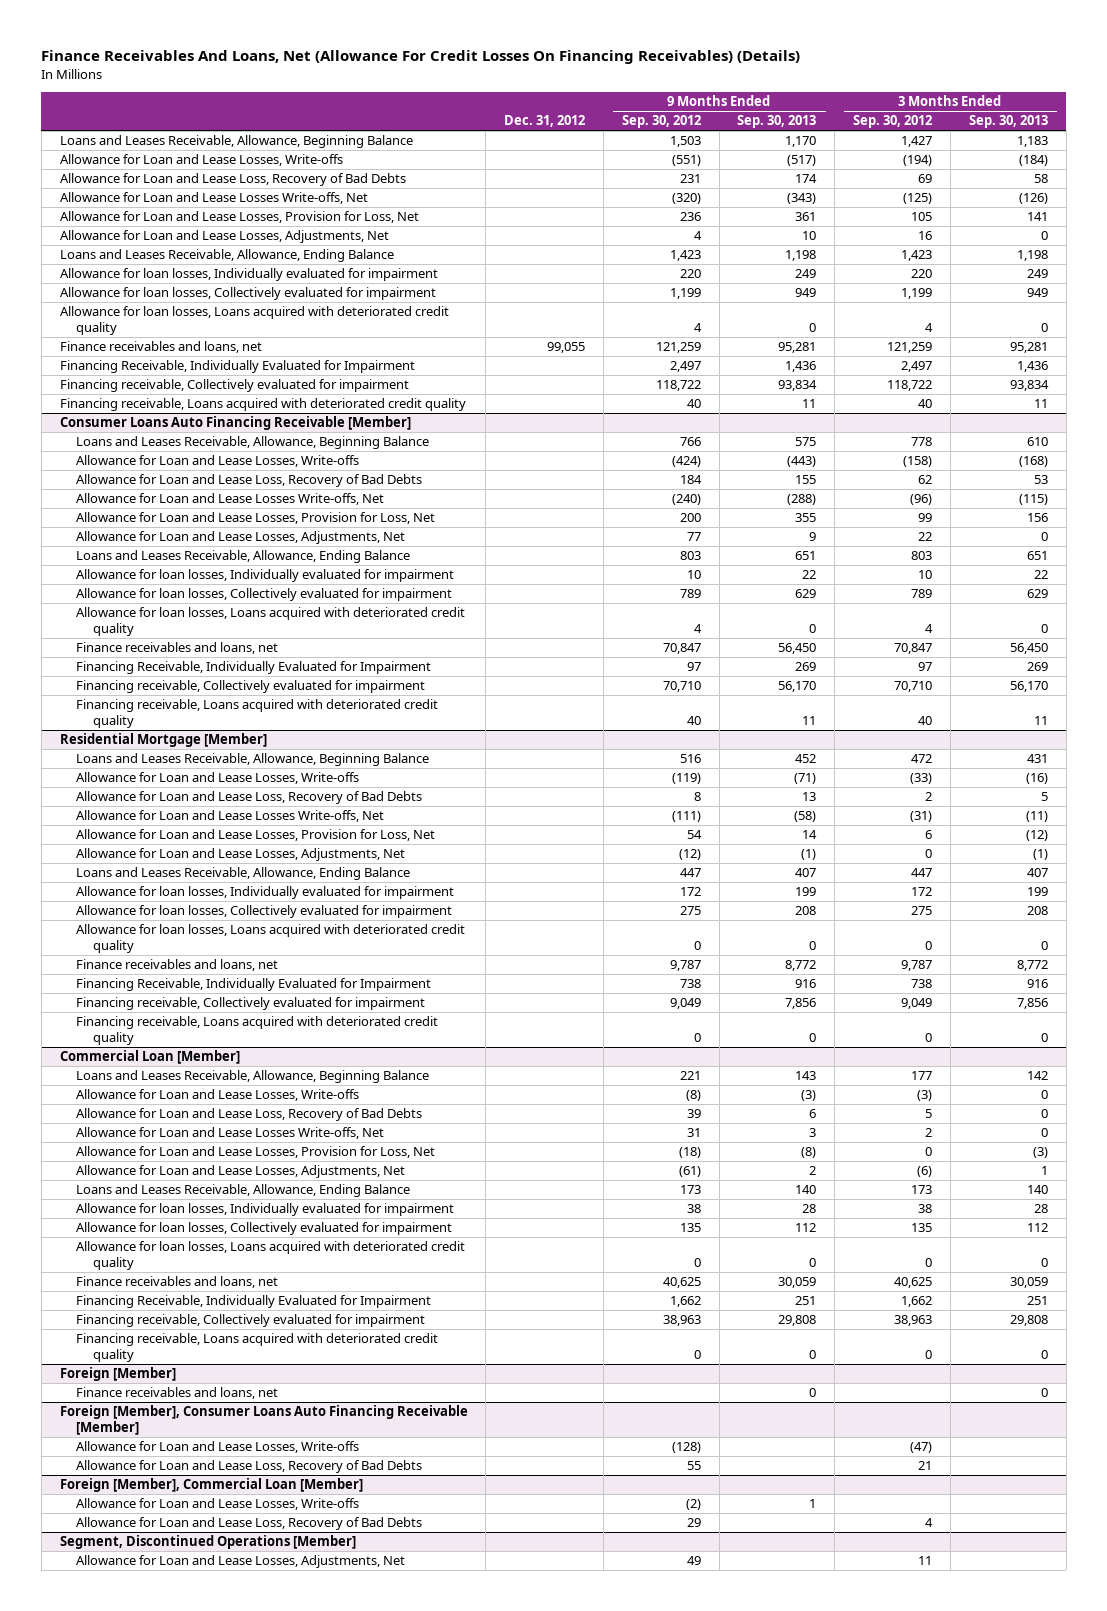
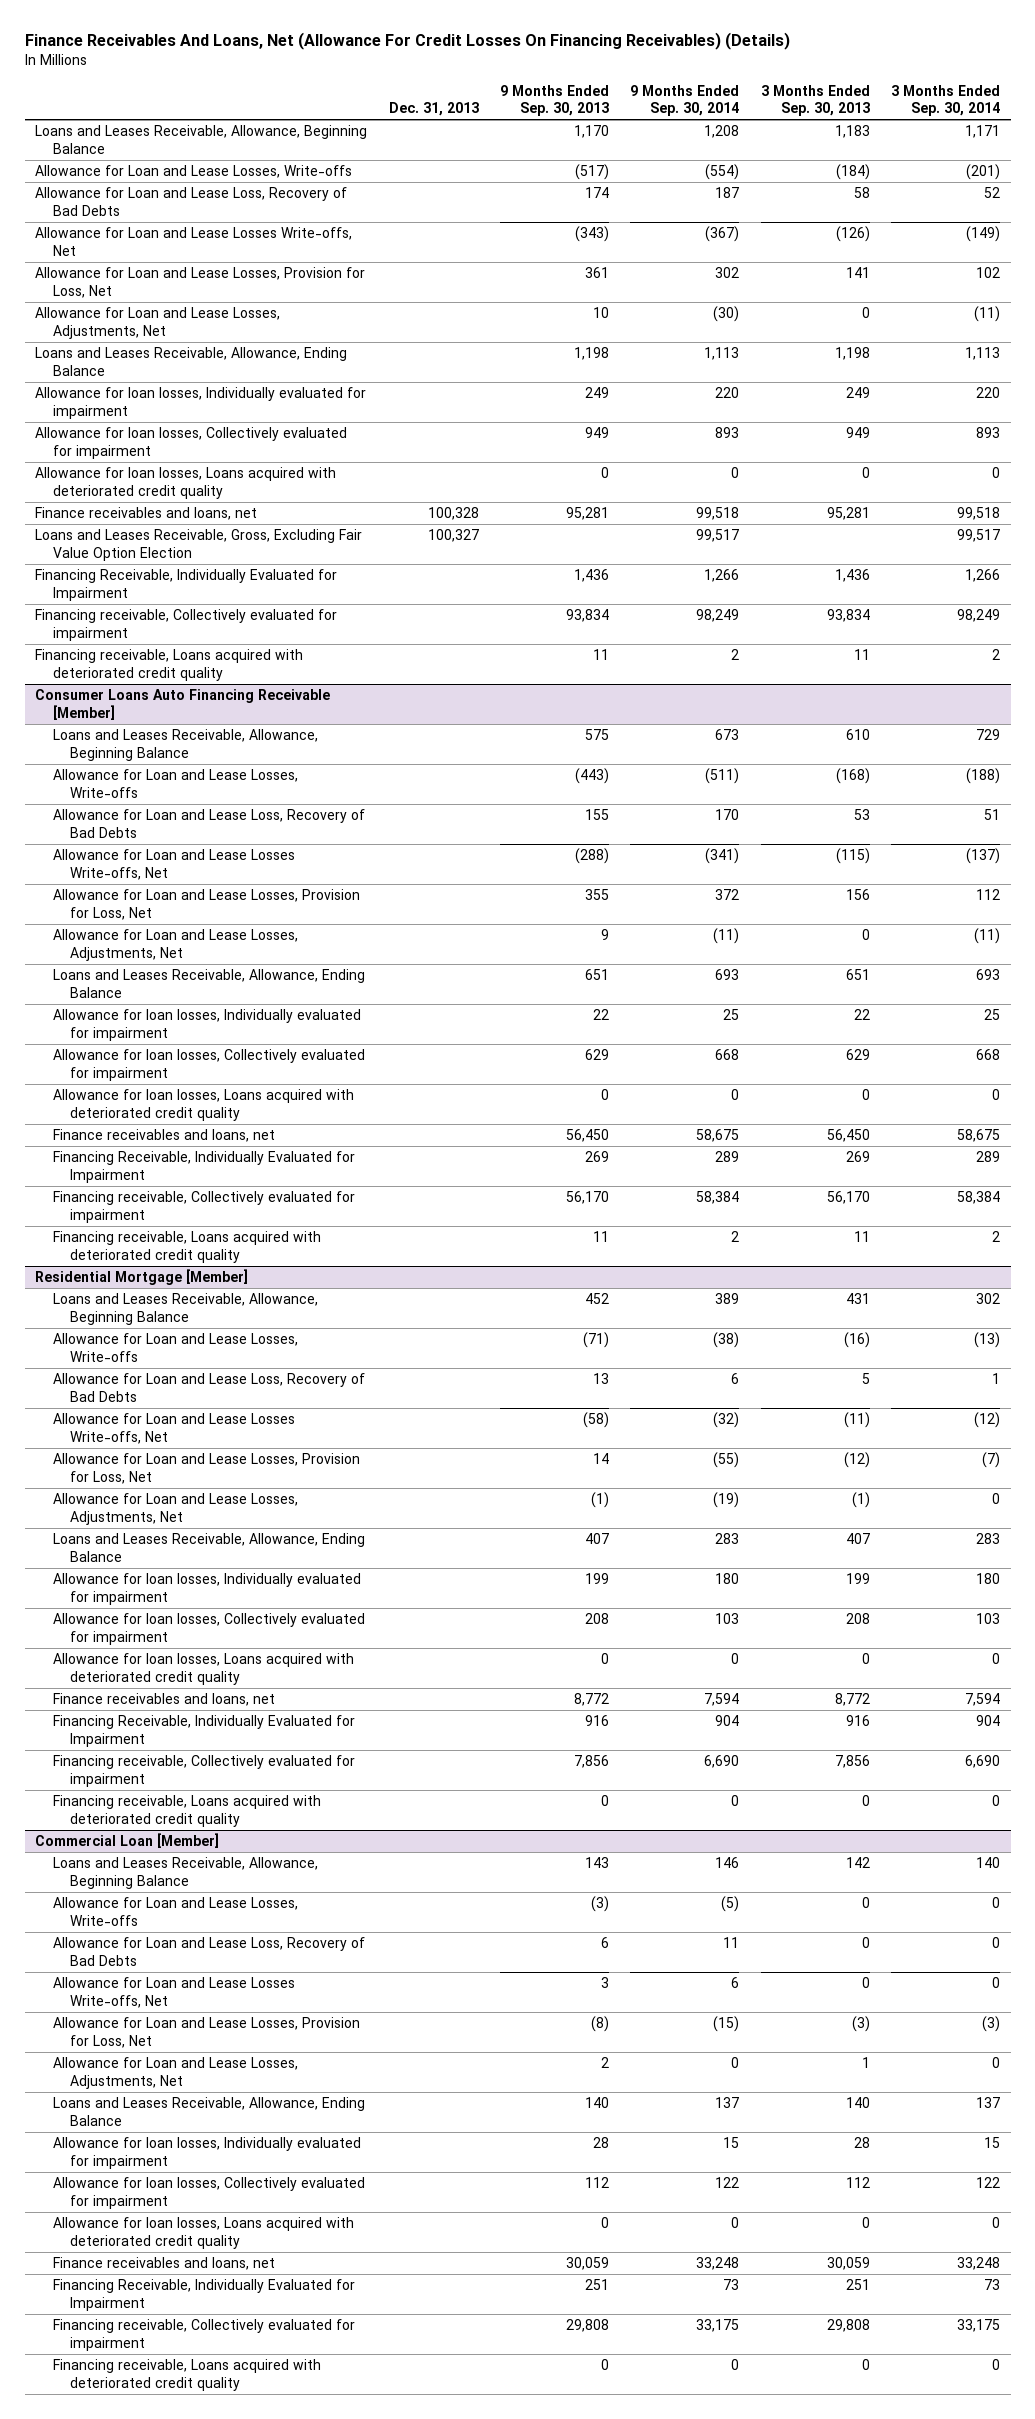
- | Dec. 31, 2012 | 9 Months Ended Sep. 30, 2012 | 9 Months Ended Sep. 30, 2013 | 3 Months Ended Sep. 30, 2012 | 3 Months Ended Sep. 30, 2013
+ | Dec. 31, 2013 | 9 Months Ended Sep. 30, 2013 | 9 Months Ended Sep. 30, 2014 | 3 Months Ended Sep. 30, 2013 | 3 Months Ended Sep. 30, 2014
+ Loans and Leases Receivable, Gross, Excluding Fair Value Option Election | 100,327 | | 99,517 | | 99,517
- Foreign [Member]
- Finance receivables and loans, net | | | 0 | | 0
- Foreign [Member], Consumer Loans Auto Financing Receivable [Member]
- Allowance for Loan and Lease Losses, Write-offs | | (128) | | (47) |
- Allowance for Loan and Lease Loss, Recovery of Bad Debts | | 55 | | 21 |
- Foreign [Member], Commercial Loan [Member]
- Allowance for Loan and Lease Losses, Write-offs | | (2) | 1 | |
- Allowance for Loan and Lease Loss, Recovery of Bad Debts | | 29 | | 4 |
- Segment, Discontinued Operations [Member]
- Allowance for Loan and Lease Losses, Adjustments, Net | | 49 | | 11 |

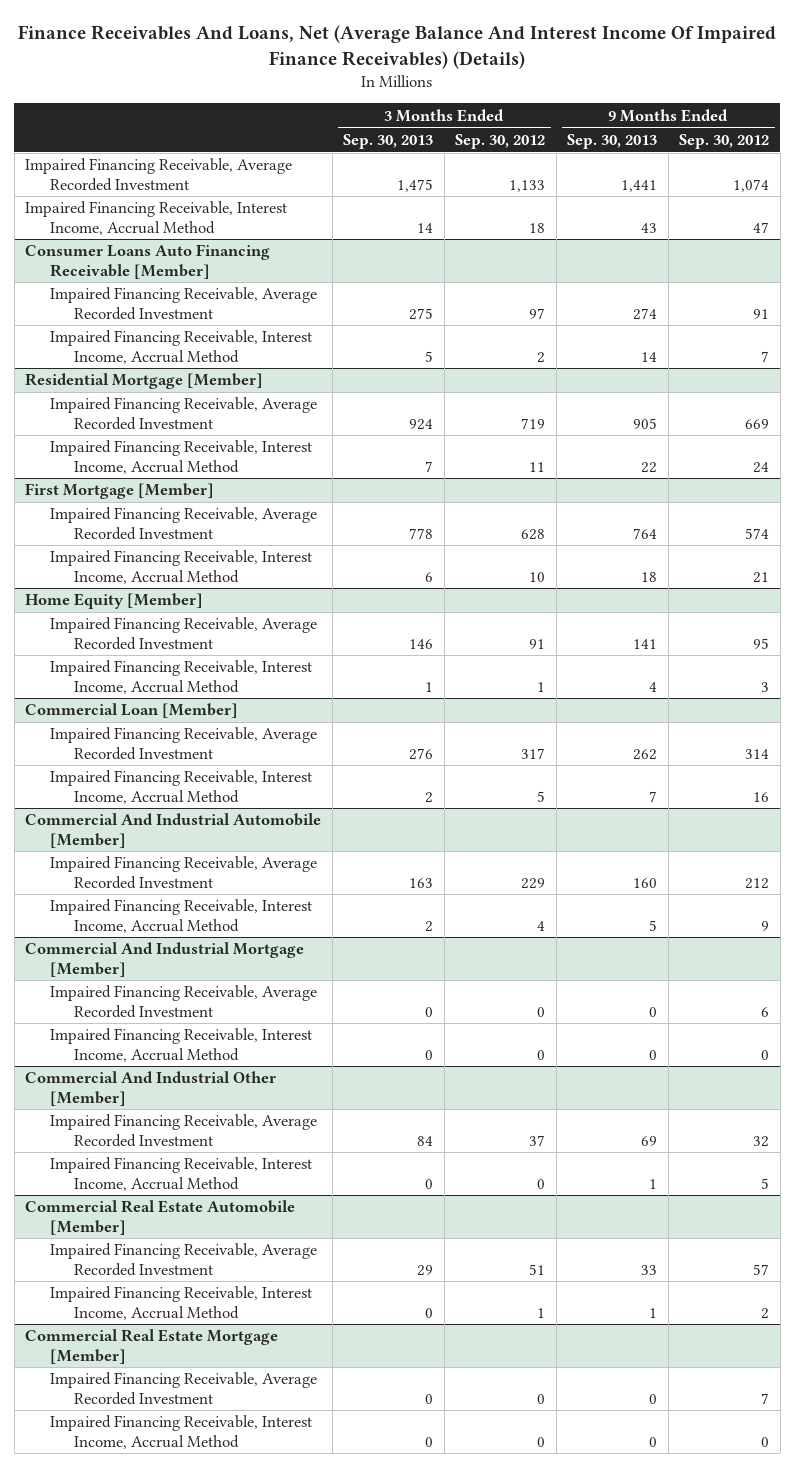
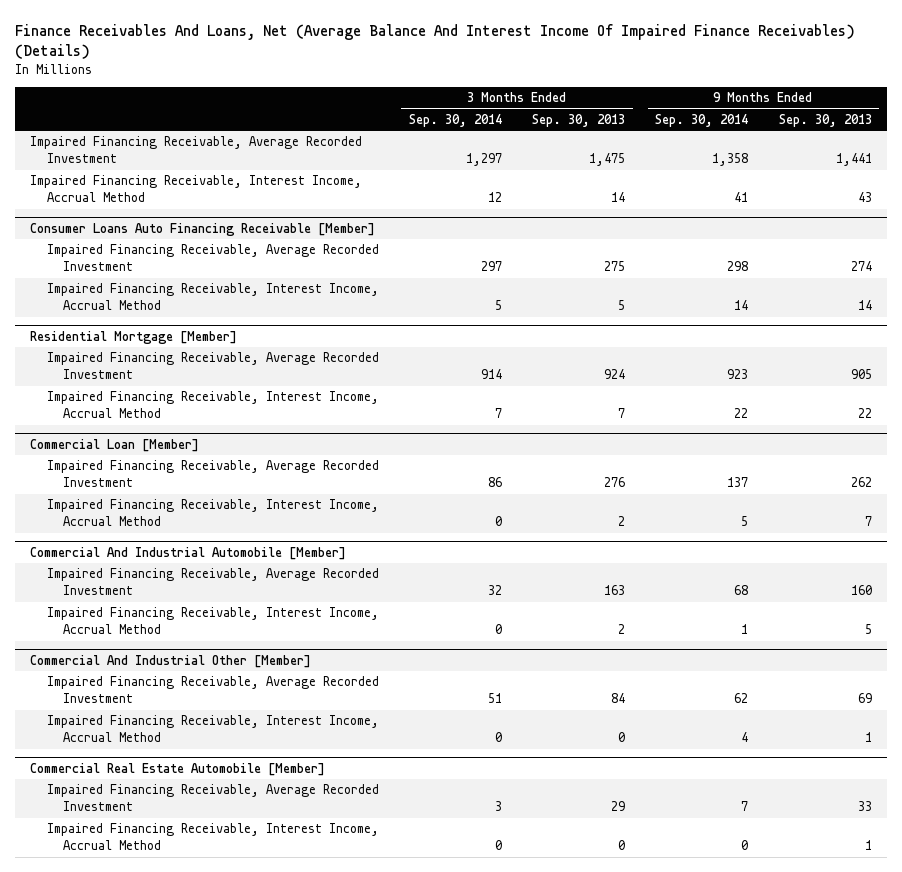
- | 3 Months Ended Sep. 30, 2013 | 3 Months Ended Sep. 30, 2012 | 9 Months Ended Sep. 30, 2013 | 9 Months Ended Sep. 30, 2012
+ | 3 Months Ended Sep. 30, 2014 | 3 Months Ended Sep. 30, 2013 | 9 Months Ended Sep. 30, 2014 | 9 Months Ended Sep. 30, 2013
- First Mortgage [Member]
- Impaired Financing Receivable, Average Recorded Investment | 778 | 628 | 764 | 574
- Impaired Financing Receivable, Interest Income, Accrual Method | 6 | 10 | 18 | 21
- Home Equity [Member]
- Impaired Financing Receivable, Average Recorded Investment | 146 | 91 | 141 | 95
- Impaired Financing Receivable, Interest Income, Accrual Method | 1 | 1 | 4 | 3
- Commercial And Industrial Mortgage [Member]
- Impaired Financing Receivable, Average Recorded Investment | 0 | 0 | 0 | 6
- Impaired Financing Receivable, Interest Income, Accrual Method | 0 | 0 | 0 | 0
- Commercial Real Estate Mortgage [Member]
- Impaired Financing Receivable, Average Recorded Investment | 0 | 0 | 0 | 7
- Impaired Financing Receivable, Interest Income, Accrual Method | 0 | 0 | 0 | 0

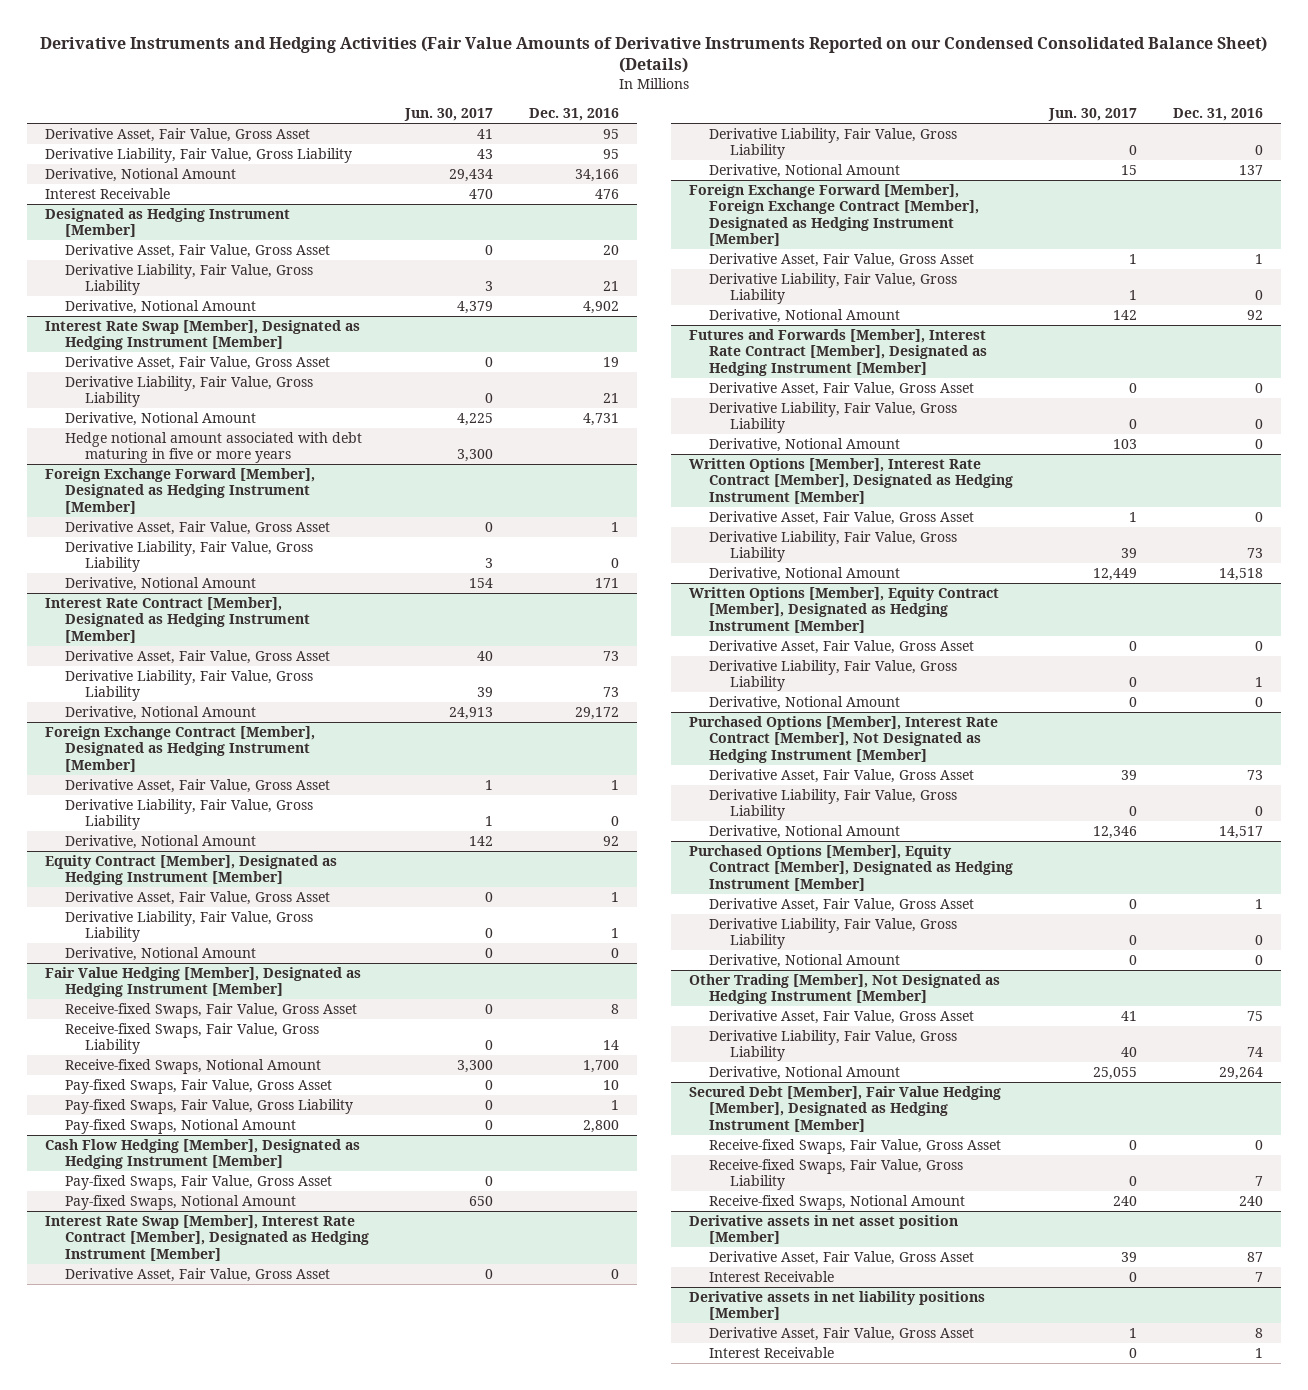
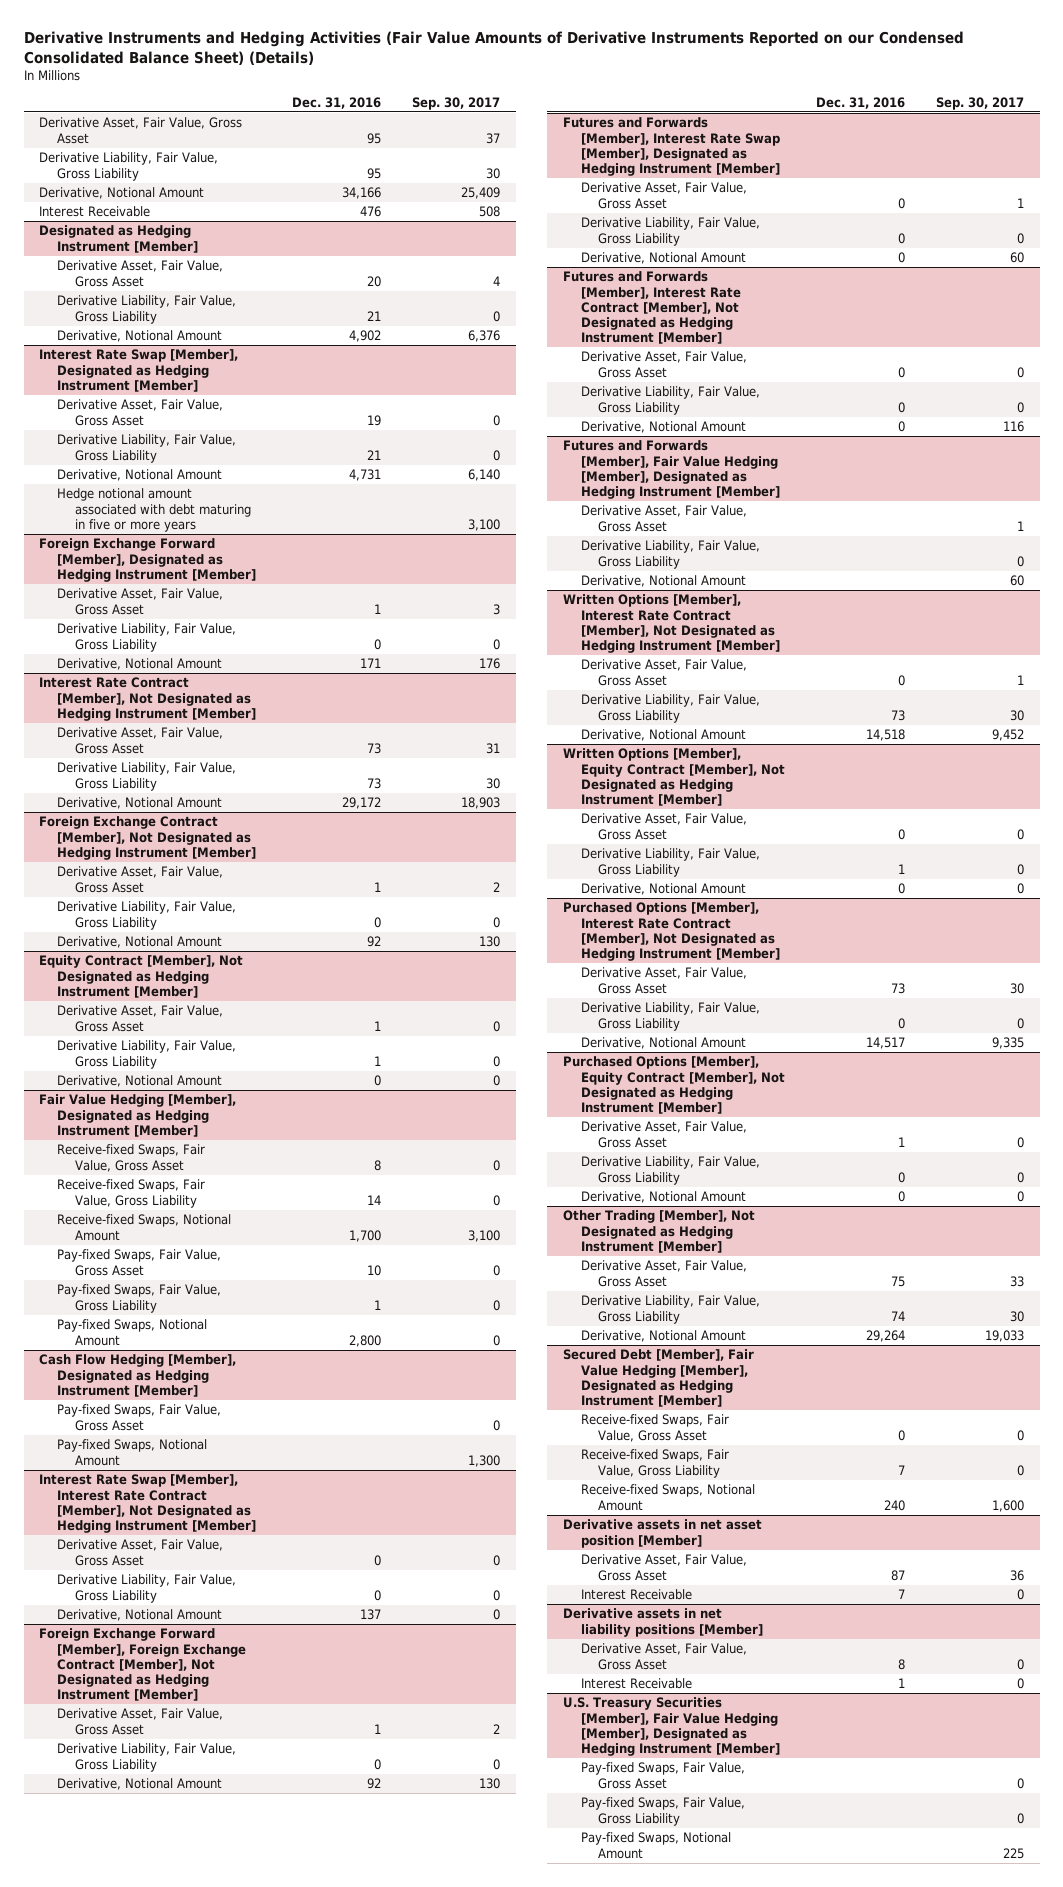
- | Jun. 30, 2017 | Dec. 31, 2016
+ | Dec. 31, 2016 | Sep. 30, 2017
- Interest Rate Contract [Member], Designated as Hedging Instrument [Member]
+ Interest Rate Contract [Member], Not Designated as Hedging Instrument [Member]
- Foreign Exchange Contract [Member], Designated as Hedging Instrument [Member]
+ Foreign Exchange Contract [Member], Not Designated as Hedging Instrument [Member]
- Equity Contract [Member], Designated as Hedging Instrument [Member]
+ Equity Contract [Member], Not Designated as Hedging Instrument [Member]
- Interest Rate Swap [Member], Interest Rate Contract [Member], Designated as Hedging Instrument [Member]
+ Interest Rate Swap [Member], Interest Rate Contract [Member], Not Designated as Hedging Instrument [Member]
- Foreign Exchange Forward [Member], Foreign Exchange Contract [Member], Designated as Hedging Instrument [Member]
+ Foreign Exchange Forward [Member], Foreign Exchange Contract [Member], Not Designated as Hedging Instrument [Member]
- Futures and Forwards [Member], Interest Rate Contract [Member], Designated as Hedging Instrument [Member]
+ Futures and Forwards [Member], Interest Rate Swap [Member], Designated as Hedging Instrument [Member]
- Written Options [Member], Interest Rate Contract [Member], Designated as Hedging Instrument [Member]
+ Futures and Forwards [Member], Interest Rate Contract [Member], Not Designated as Hedging Instrument [Member]
+ Derivative Liability, Fair Value, Gross Liability | 0 | 0
+ Derivative, Notional Amount | 0 | 116
+ Futures and Forwards [Member], Fair Value Hedging [Member], Designated as Hedging Instrument [Member]
+ Derivative Asset, Fair Value, Gross Asset | | 1
+ Derivative Liability, Fair Value, Gross Liability | | 0
+ Derivative, Notional Amount | | 60
+ Written Options [Member], Interest Rate Contract [Member], Not Designated as Hedging Instrument [Member]
+ Derivative Asset, Fair Value, Gross Asset | 0 | 1
- Written Options [Member], Equity Contract [Member], Designated as Hedging Instrument [Member]
+ Written Options [Member], Equity Contract [Member], Not Designated as Hedging Instrument [Member]
- Purchased Options [Member], Equity Contract [Member], Designated as Hedging Instrument [Member]
+ Purchased Options [Member], Equity Contract [Member], Not Designated as Hedging Instrument [Member]
+ U.S. Treasury Securities [Member], Fair Value Hedging [Member], Designated as Hedging Instrument [Member]
+ Pay-fixed Swaps, Fair Value, Gross Asset | | 0
+ Pay-fixed Swaps, Fair Value, Gross Liability | | 0
+ Pay-fixed Swaps, Notional Amount | | 225

